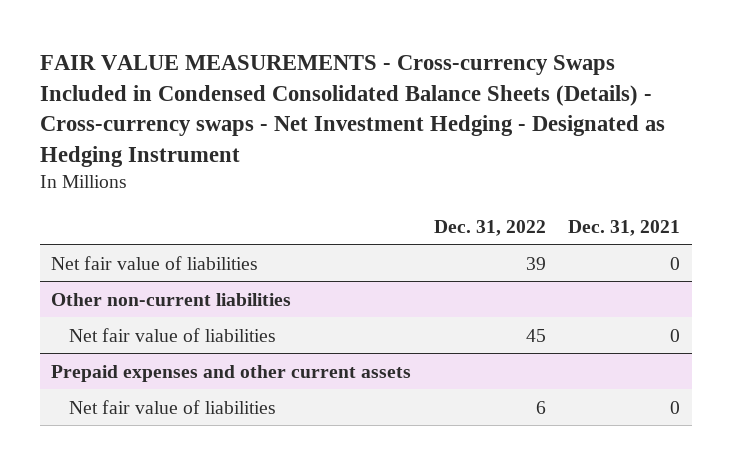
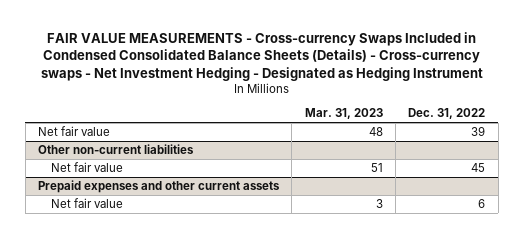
- | Dec. 31, 2022 | Dec. 31, 2021
+ | Mar. 31, 2023 | Dec. 31, 2022
- Net fair value of liabilities | 39 | 0
+ Net fair value | 48 | 39
@ Other non-current liabilities
- Net fair value of liabilities | 45 | 0
+ Net fair value | 51 | 45
@ Prepaid expenses and other current assets
- Net fair value of liabilities | 6 | 0
+ Net fair value | 3 | 6

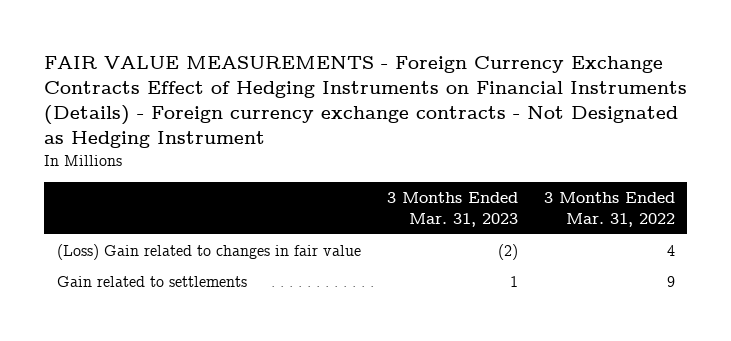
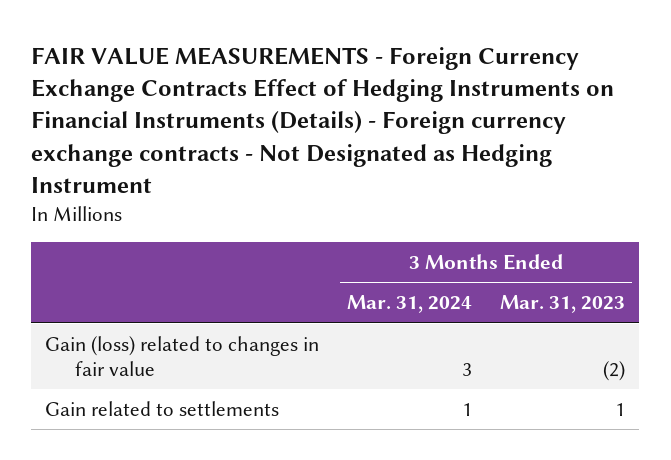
- | 3 Months Ended Mar. 31, 2023 | 3 Months Ended Mar. 31, 2022
+ | 3 Months Ended Mar. 31, 2024 | 3 Months Ended Mar. 31, 2023
- (Loss) Gain related to changes in fair value | (2) | 4
+ Gain (loss) related to changes in fair value | 3 | (2)

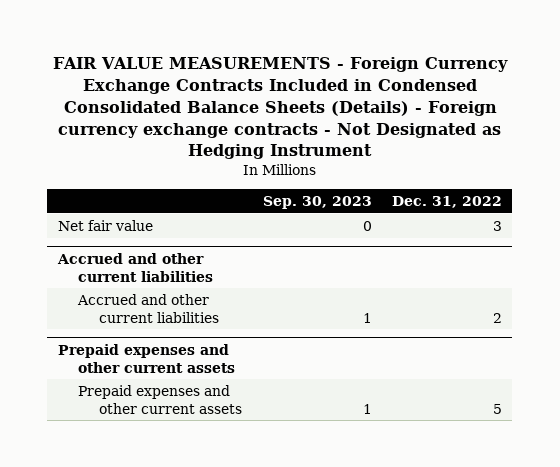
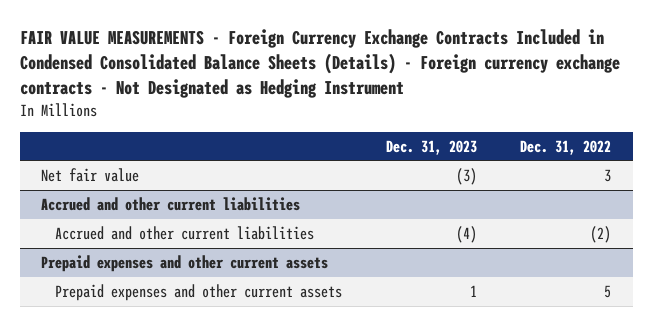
- | Sep. 30, 2023 | Dec. 31, 2022
+ | Dec. 31, 2023 | Dec. 31, 2022
@ Accrued and other current liabilities
- Accrued and other current liabilities | 1 | 2
+ Accrued and other current liabilities | (4) | (2)

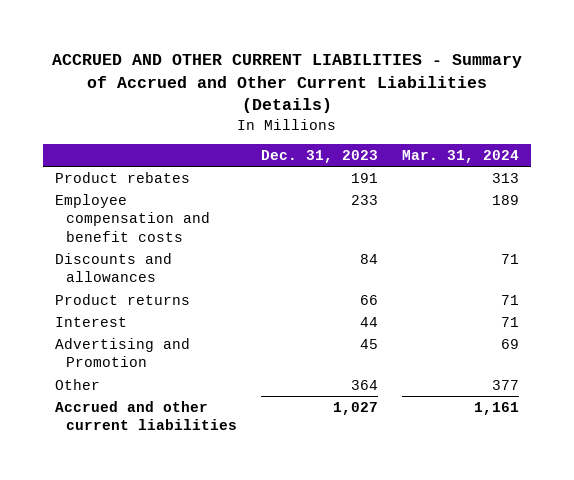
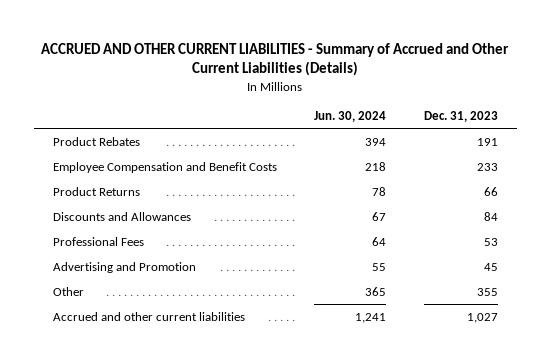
- | Dec. 31, 2023 | Mar. 31, 2024
+ | Jun. 30, 2024 | Dec. 31, 2023
- Product rebates | 191 | 313
- Employee compensation and benefit costs | 233 | 189
- Discounts and allowances | 84 | 71
- Product returns | 66 | 71
- Interest | 44 | 71
+ Product Rebates | 394 | 191
+ Employee Compensation and Benefit Costs | 218 | 233
+ Product Returns | 78 | 66
+ Discounts and Allowances | 67 | 84
+ Professional Fees | 64 | 53
- Other | 364 | 377
+ Other | 365 | 355

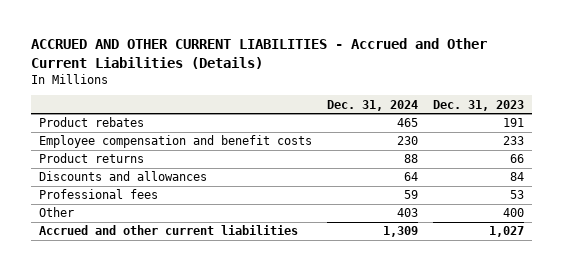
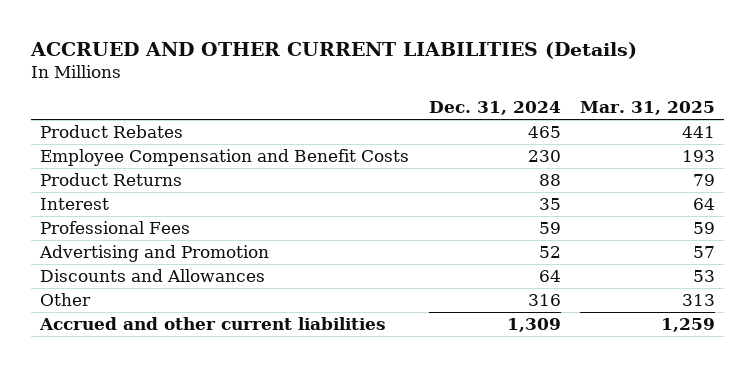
- ACCRUED AND OTHER CURRENT LIABILITIES - Accrued and Other Current Liabilities (Details)
+ ACCRUED AND OTHER CURRENT LIABILITIES (Details)
- | Dec. 31, 2024 | Dec. 31, 2023
+ | Dec. 31, 2024 | Mar. 31, 2025
- Product rebates | 465 | 191
- Employee compensation and benefit costs | 230 | 233
- Product returns | 88 | 66
- Discounts and allowances | 64 | 84
- Professional fees | 59 | 53
- Other | 403 | 400
+ Product Rebates | 465 | 441
+ Employee Compensation and Benefit Costs | 230 | 193
+ Product Returns | 88 | 79
+ Interest | 35 | 64
+ Professional Fees | 59 | 59
+ Advertising and Promotion | 52 | 57
+ Discounts and Allowances | 64 | 53
+ Other | 316 | 313

